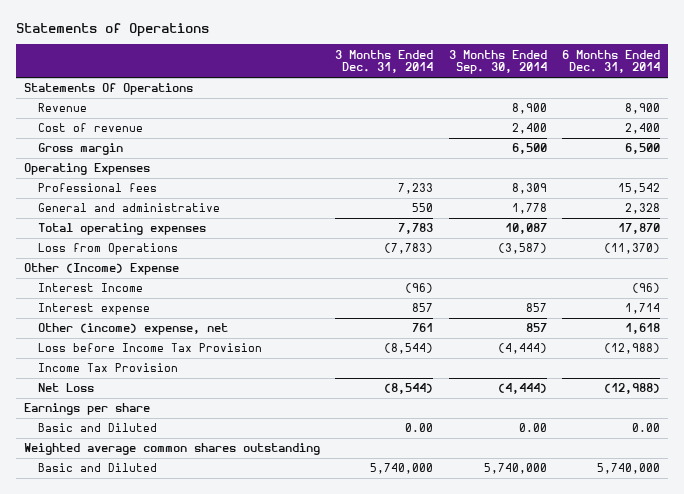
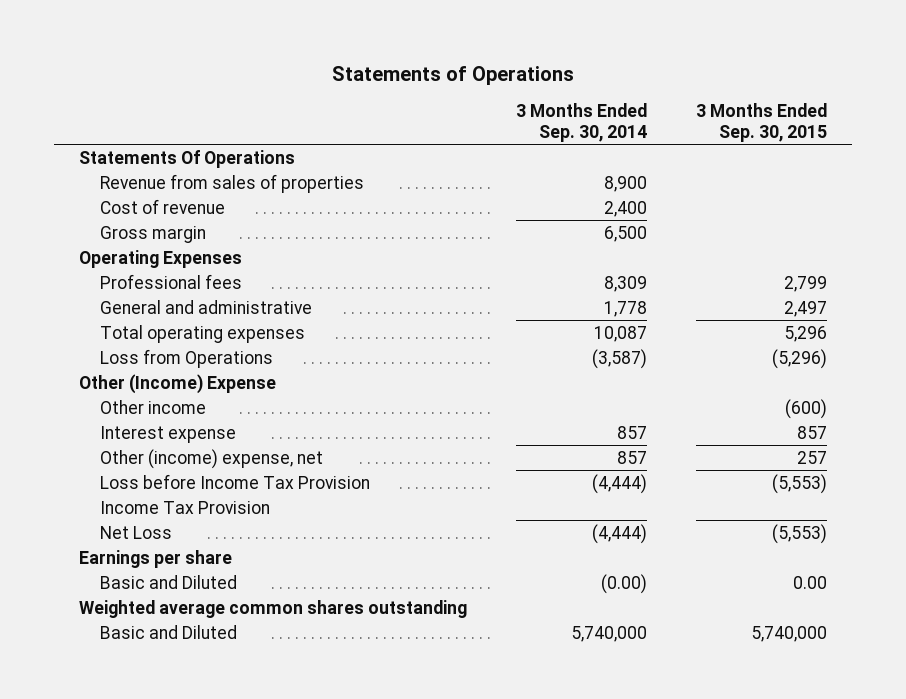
- | 3 Months Ended Dec. 31, 2014 | 3 Months Ended Sep. 30, 2014 | 6 Months Ended Dec. 31, 2014
+ | 3 Months Ended Sep. 30, 2014 | 3 Months Ended Sep. 30, 2015
- Revenue | | 8,900 | 8,900
+ Revenue from sales of properties | 8,900 |
- Interest Income | (96) | | (96)
+ Other income | | (600)
- Basic and Diluted | 0.00 | 0.00 | 0.00
+ Basic and Diluted | (0.00) | 0.00

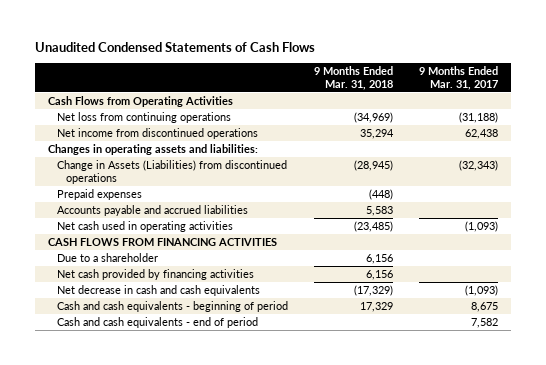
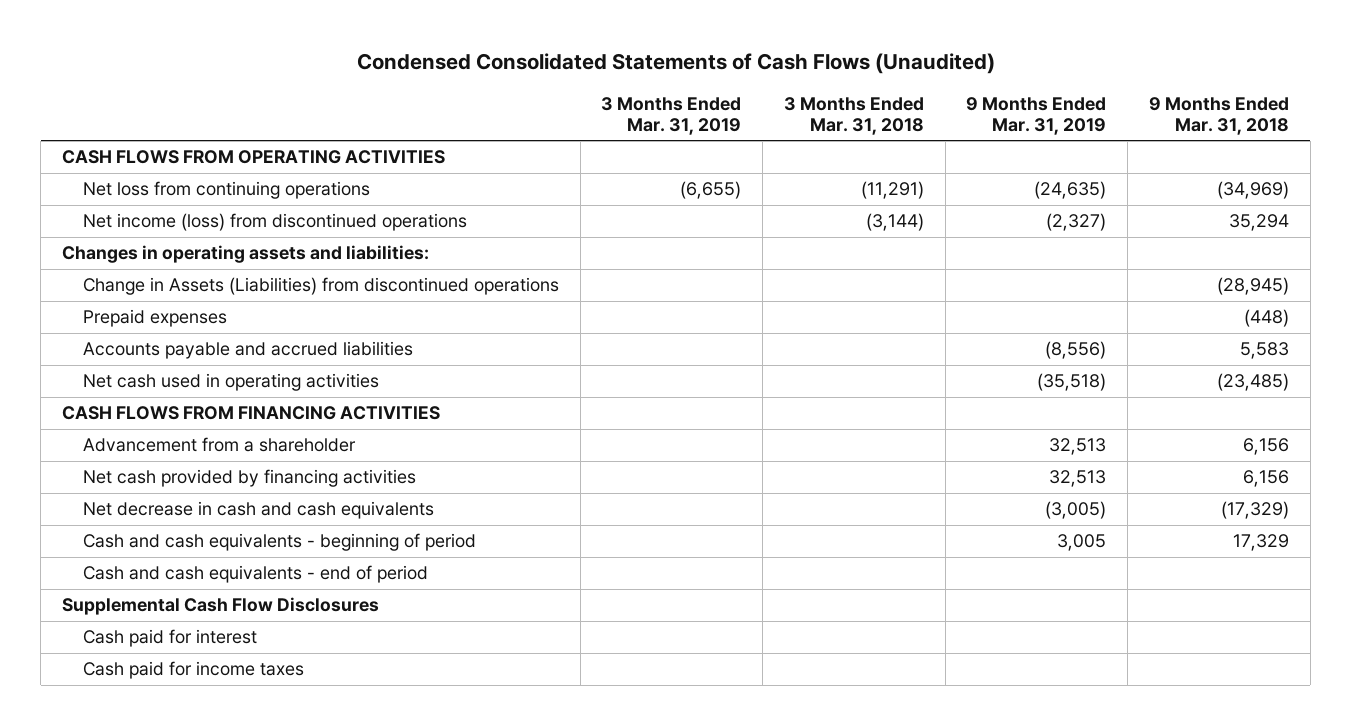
- Unaudited Condensed Statements of Cash Flows
+ Condensed Consolidated Statements of Cash Flows (Unaudited)
- | 9 Months Ended Mar. 31, 2018 | 9 Months Ended Mar. 31, 2017
+ | 3 Months Ended Mar. 31, 2019 | 3 Months Ended Mar. 31, 2018 | 9 Months Ended Mar. 31, 2019 | 9 Months Ended Mar. 31, 2018
- Cash Flows from Operating Activities
+ CASH FLOWS FROM OPERATING ACTIVITIES
- Net income from discontinued operations | 35,294 | 62,438
+ Net income (loss) from discontinued operations | | (3,144) | (2,327) | 35,294
- Due to a shareholder | 6,156 |
+ Advancement from a shareholder | | | 32,513 | 6,156
+ Supplemental Cash Flow Disclosures
+ Cash paid for interest
+ Cash paid for income taxes

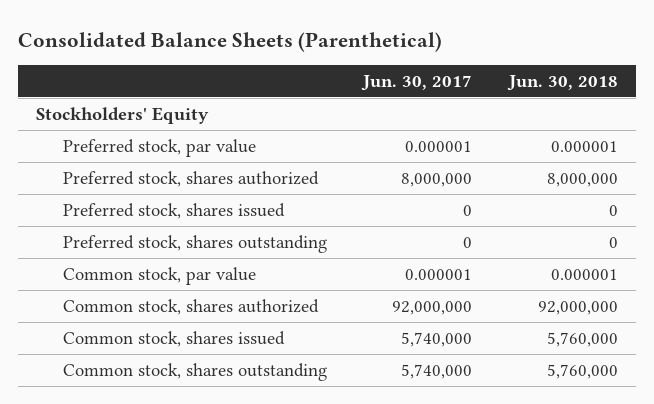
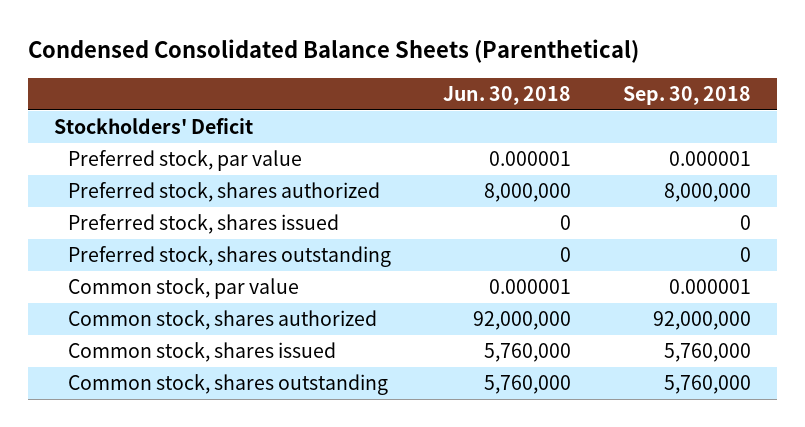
- Consolidated Balance Sheets (Parenthetical)
+ Condensed Consolidated Balance Sheets (Parenthetical)
- | Jun. 30, 2017 | Jun. 30, 2018
+ | Jun. 30, 2018 | Sep. 30, 2018
- Stockholders' Equity
+ Stockholders' Deficit

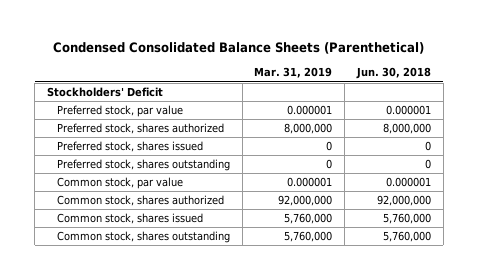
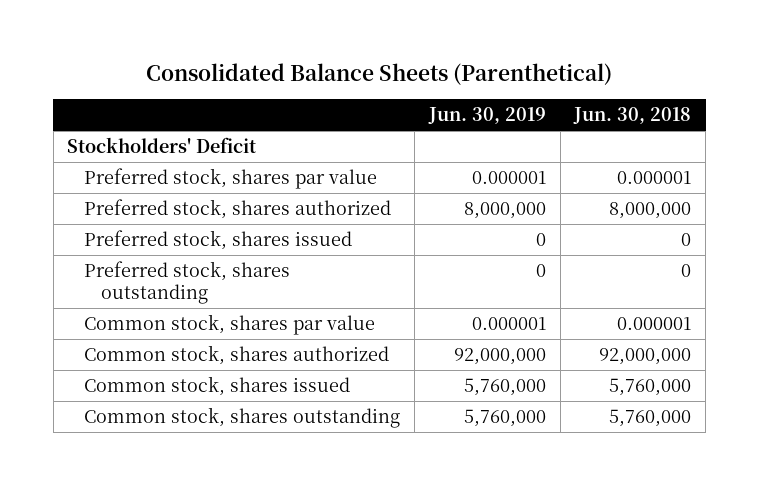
- Condensed Consolidated Balance Sheets (Parenthetical)
+ Consolidated Balance Sheets (Parenthetical)
- | Mar. 31, 2019 | Jun. 30, 2018
+ | Jun. 30, 2019 | Jun. 30, 2018
- Preferred stock, par value | 0.000001 | 0.000001
+ Preferred stock, shares par value | 0.000001 | 0.000001
- Common stock, par value | 0.000001 | 0.000001
+ Common stock, shares par value | 0.000001 | 0.000001

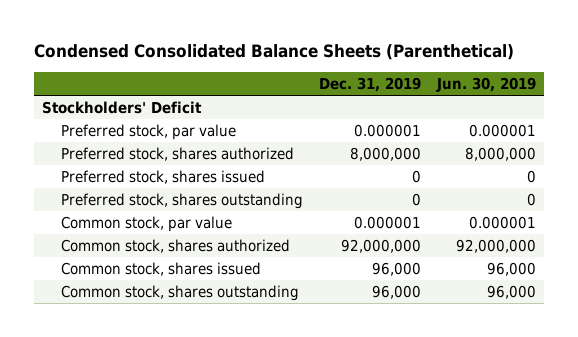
- Consolidated Balance Sheets (Parenthetical)
+ Condensed Consolidated Balance Sheets (Parenthetical)
- | Jun. 30, 2019 | Jun. 30, 2018
+ | Dec. 31, 2019 | Jun. 30, 2019
- Preferred stock, shares par value | 0.000001 | 0.000001
+ Preferred stock, par value | 0.000001 | 0.000001
- Common stock, shares par value | 0.000001 | 0.000001
+ Common stock, par value | 0.000001 | 0.000001
- Common stock, shares issued | 5,760,000 | 5,760,000
- Common stock, shares outstanding | 5,760,000 | 5,760,000
+ Common stock, shares issued | 96,000 | 96,000
+ Common stock, shares outstanding | 96,000 | 96,000

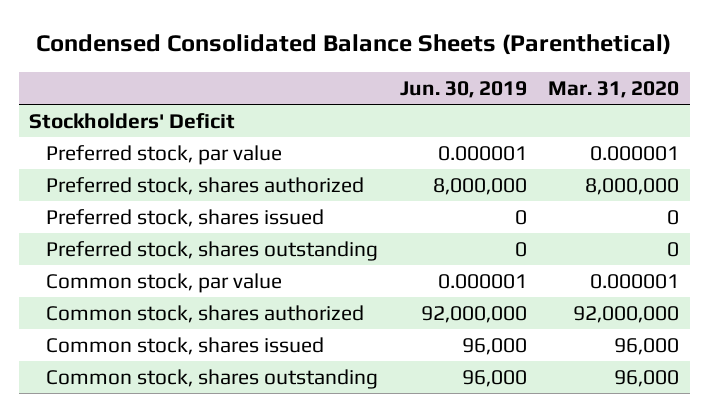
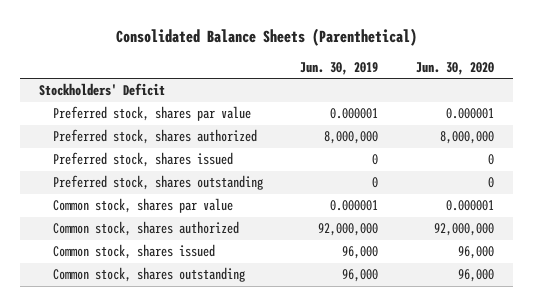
- Condensed Consolidated Balance Sheets (Parenthetical)
+ Consolidated Balance Sheets (Parenthetical)
- | Jun. 30, 2019 | Mar. 31, 2020
+ | Jun. 30, 2019 | Jun. 30, 2020
- Preferred stock, par value | 0.000001 | 0.000001
+ Preferred stock, shares par value | 0.000001 | 0.000001
- Common stock, par value | 0.000001 | 0.000001
+ Common stock, shares par value | 0.000001 | 0.000001

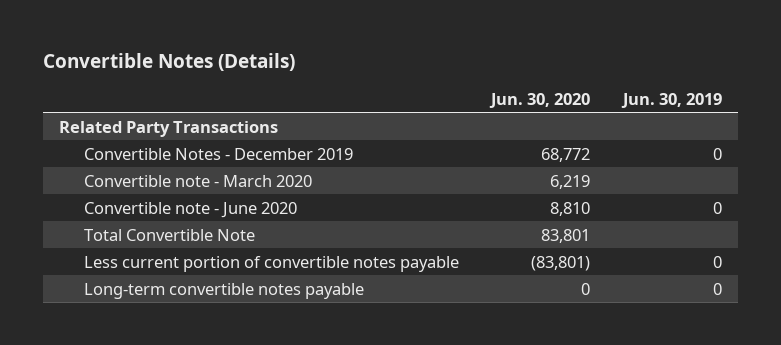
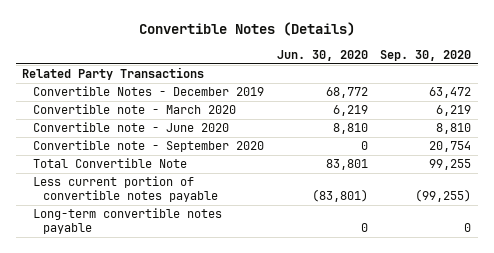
- | Jun. 30, 2020 | Jun. 30, 2019
+ | Jun. 30, 2020 | Sep. 30, 2020
+ Convertible note - September 2020 | 0 | 20,754

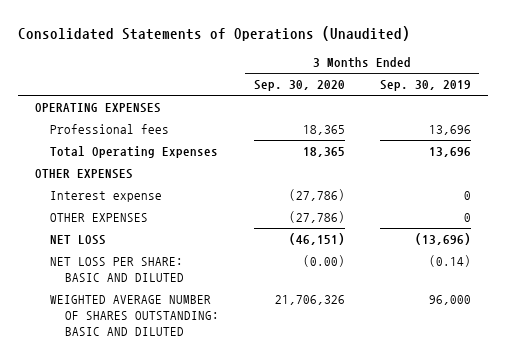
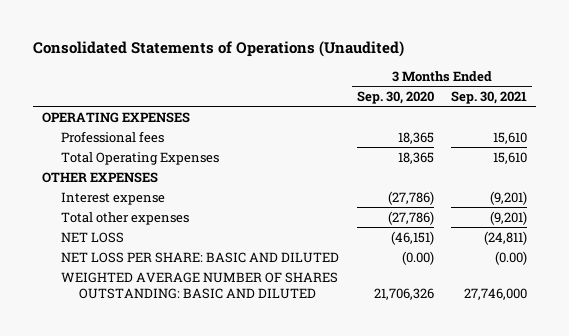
- | 3 Months Ended Sep. 30, 2020 | 3 Months Ended Sep. 30, 2019
+ | 3 Months Ended Sep. 30, 2020 | 3 Months Ended Sep. 30, 2021
- OTHER EXPENSES | (27,786) | 0
+ Total other expenses | (27,786) | (9,201)

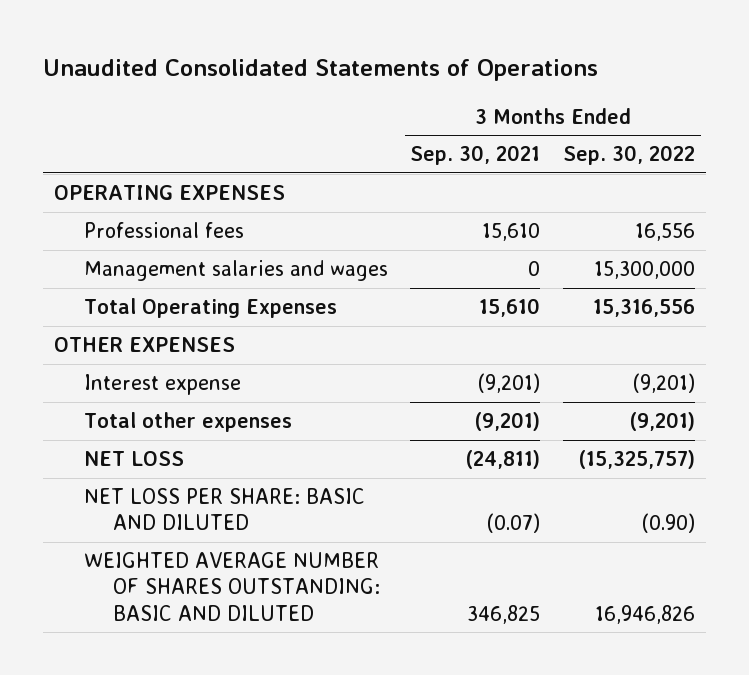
- Consolidated Statements of Operations (Unaudited)
+ Unaudited Consolidated Statements of Operations
- | 3 Months Ended Sep. 30, 2020 | 3 Months Ended Sep. 30, 2021
+ | 3 Months Ended Sep. 30, 2021 | 3 Months Ended Sep. 30, 2022
+ Management salaries and wages | 0 | 15,300,000
- NET LOSS PER SHARE: BASIC AND DILUTED | (0.00) | (0.00)
- WEIGHTED AVERAGE NUMBER OF SHARES OUTSTANDING: BASIC AND DILUTED | 21,706,326 | 27,746,000
+ NET LOSS PER SHARE: BASIC AND DILUTED | (0.07) | (0.90)
+ WEIGHTED AVERAGE NUMBER OF SHARES OUTSTANDING: BASIC AND DILUTED | 346,825 | 16,946,826

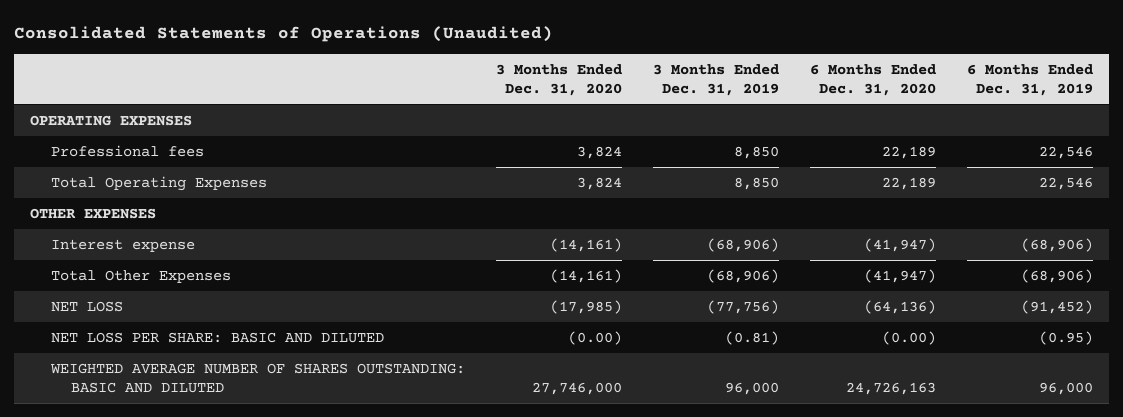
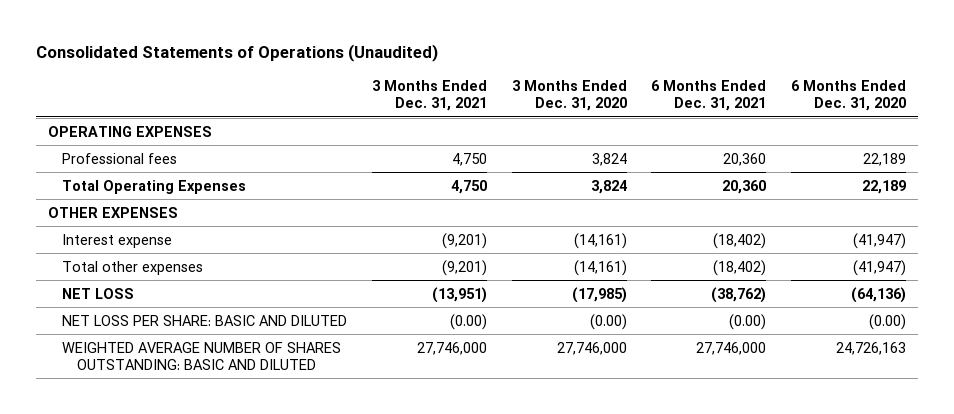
- | 3 Months Ended Dec. 31, 2020 | 3 Months Ended Dec. 31, 2019 | 6 Months Ended Dec. 31, 2020 | 6 Months Ended Dec. 31, 2019
+ | 3 Months Ended Dec. 31, 2021 | 3 Months Ended Dec. 31, 2020 | 6 Months Ended Dec. 31, 2021 | 6 Months Ended Dec. 31, 2020
- Total Other Expenses | (14,161) | (68,906) | (41,947) | (68,906)
+ Total other expenses | (9,201) | (14,161) | (18,402) | (41,947)

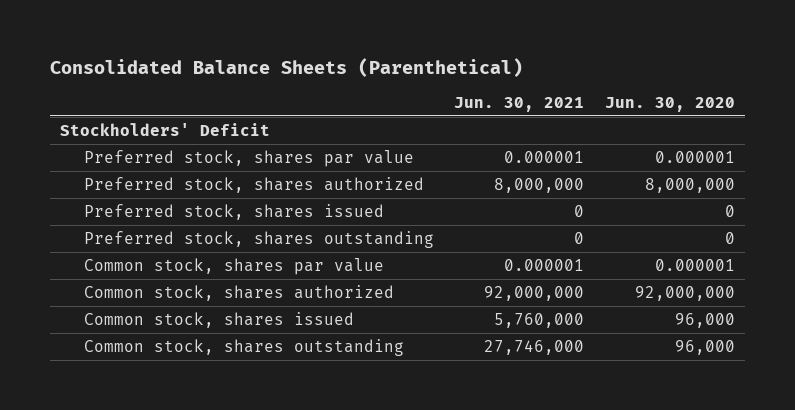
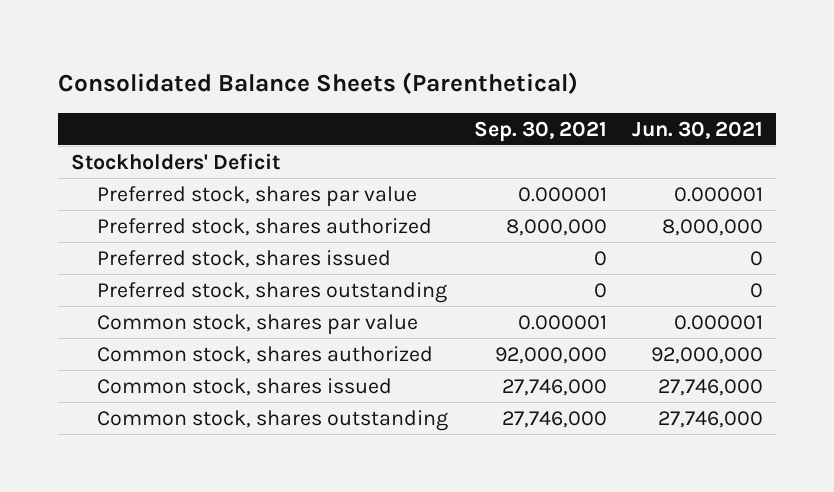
- | Jun. 30, 2021 | Jun. 30, 2020
+ | Sep. 30, 2021 | Jun. 30, 2021
- Common stock, shares issued | 5,760,000 | 96,000
+ Common stock, shares issued | 27,746,000 | 27,746,000

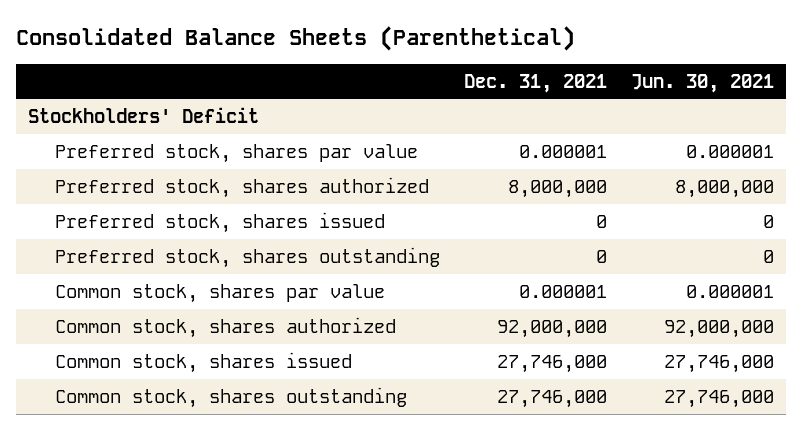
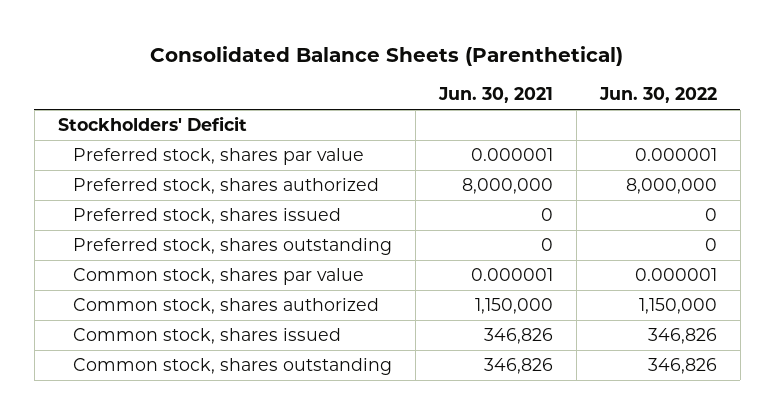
- | Dec. 31, 2021 | Jun. 30, 2021
+ | Jun. 30, 2021 | Jun. 30, 2022
- Common stock, shares authorized | 92,000,000 | 92,000,000
- Common stock, shares issued | 27,746,000 | 27,746,000
- Common stock, shares outstanding | 27,746,000 | 27,746,000
+ Common stock, shares authorized | 1,150,000 | 1,150,000
+ Common stock, shares issued | 346,826 | 346,826
+ Common stock, shares outstanding | 346,826 | 346,826

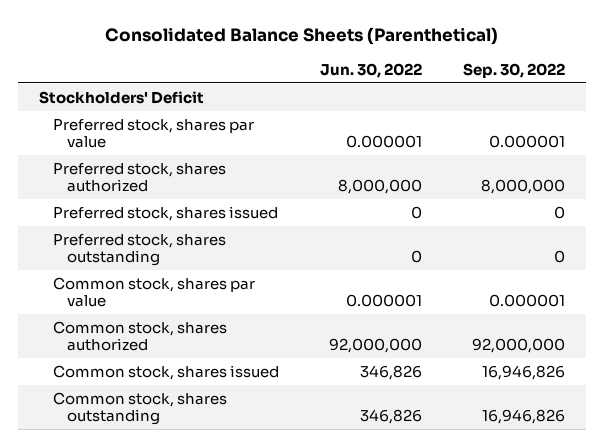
- | Jun. 30, 2021 | Jun. 30, 2022
+ | Jun. 30, 2022 | Sep. 30, 2022
- Common stock, shares authorized | 1,150,000 | 1,150,000
+ Common stock, shares authorized | 92,000,000 | 92,000,000

